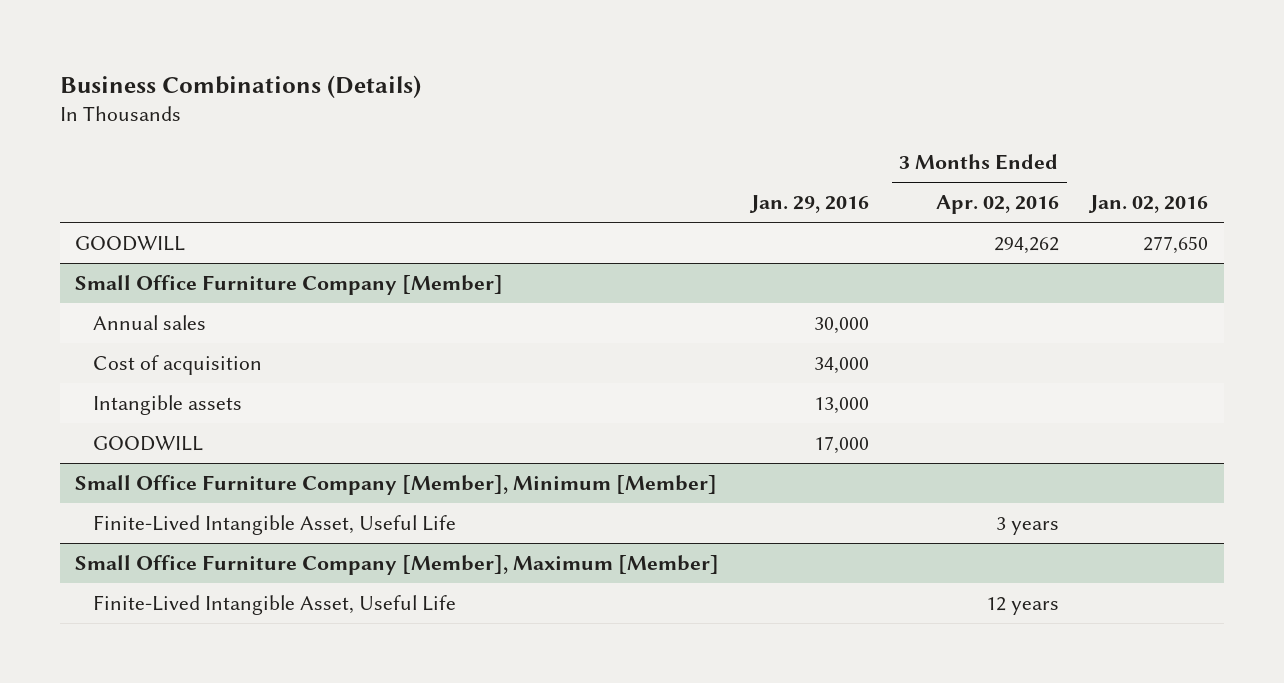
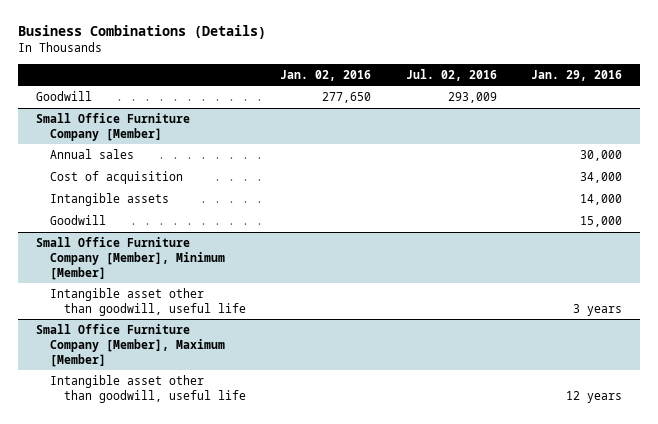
- | Jan. 29, 2016 | 3 Months Ended Apr. 02, 2016 | Jan. 02, 2016
+ | Jan. 02, 2016 | Jul. 02, 2016 | Jan. 29, 2016
- GOODWILL | | 294,262 | 277,650
+ Goodwill | 277,650 | 293,009 |
@ Small Office Furniture Company [Member]
- Intangible assets | 13,000 | |
- GOODWILL | 17,000 | |
+ Intangible assets | | | 14,000
+ Goodwill | | | 15,000
@ Small Office Furniture Company [Member], Minimum [Member]
- Finite-Lived Intangible Asset, Useful Life | | 3 years |
+ Intangible asset other than goodwill, useful life | | | 3 years
@ Small Office Furniture Company [Member], Maximum [Member]
- Finite-Lived Intangible Asset, Useful Life | | 12 years |
+ Intangible asset other than goodwill, useful life | | | 12 years

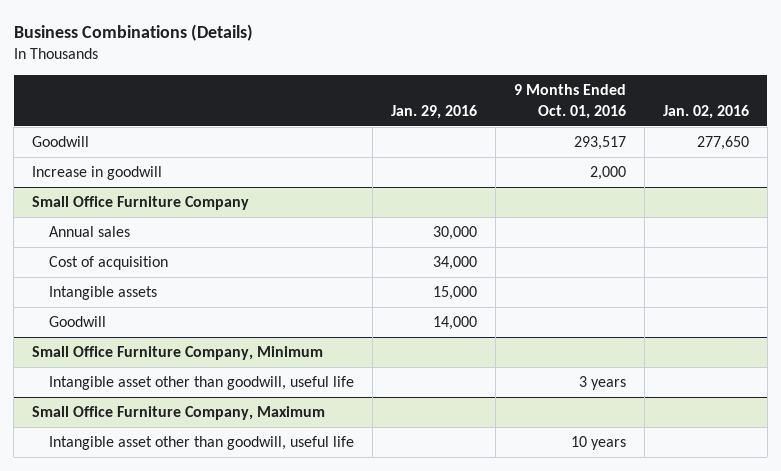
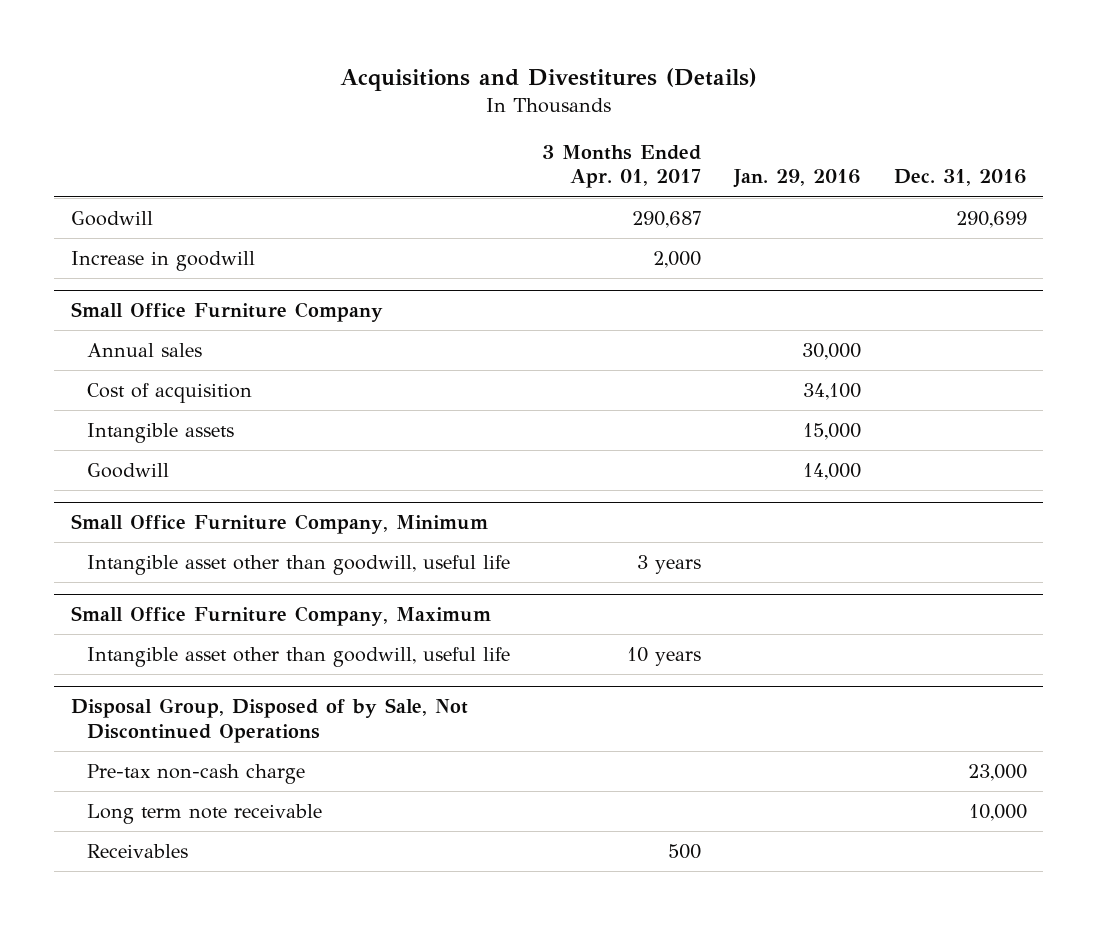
- Business Combinations (Details)
+ Acquisitions and Divestitures (Details)
- | Jan. 29, 2016 | 9 Months Ended Oct. 01, 2016 | Jan. 02, 2016
+ | 3 Months Ended Apr. 01, 2017 | Jan. 29, 2016 | Dec. 31, 2016
@ Small Office Furniture Company
- Cost of acquisition | 34,000 | |
+ Cost of acquisition | | 34,100 |
+ Disposal Group, Disposed of by Sale, Not Discontinued Operations
+ Pre-tax non-cash charge | | | 23,000
+ Long term note receivable | | | 10,000
+ Receivables | 500 | |

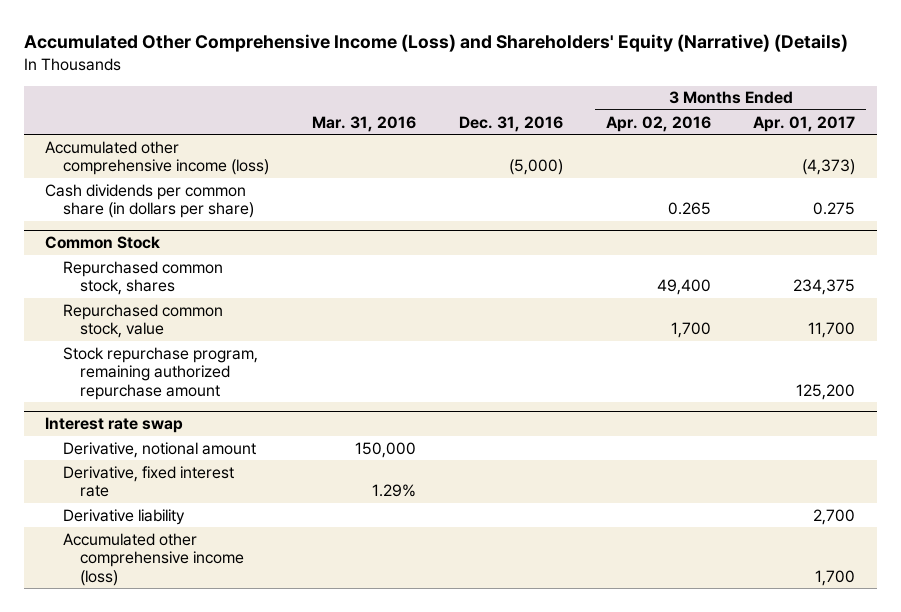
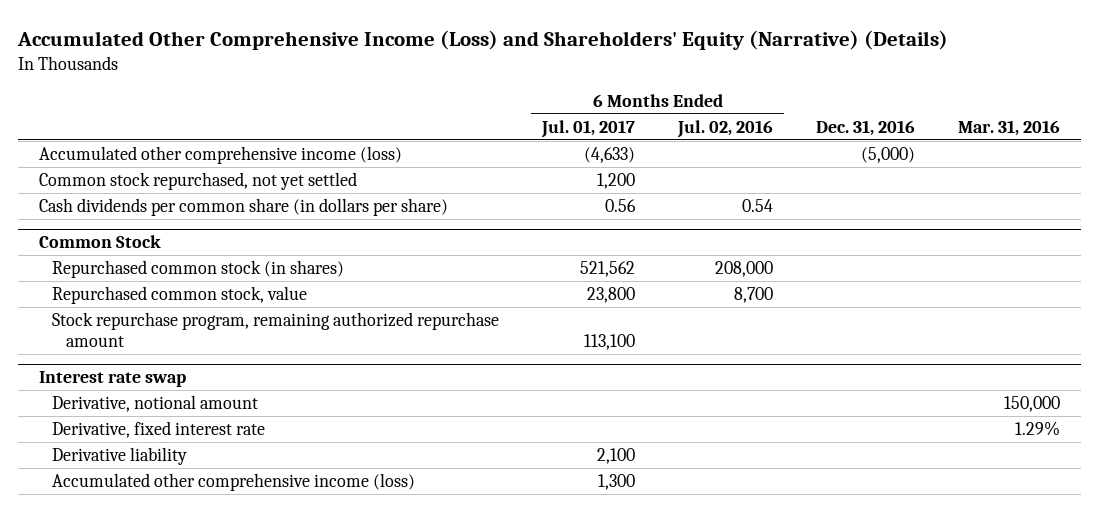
- | Mar. 31, 2016 | Dec. 31, 2016 | 3 Months Ended Apr. 02, 2016 | 3 Months Ended Apr. 01, 2017
+ | 6 Months Ended Jul. 01, 2017 | 6 Months Ended Jul. 02, 2016 | Dec. 31, 2016 | Mar. 31, 2016
+ Common stock repurchased, not yet settled | 1,200 | | |
@ Common Stock
- Repurchased common stock, shares | | | 49,400 | 234,375
+ Repurchased common stock (in shares) | 521,562 | 208,000 | |

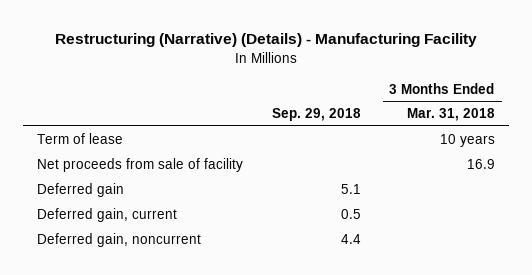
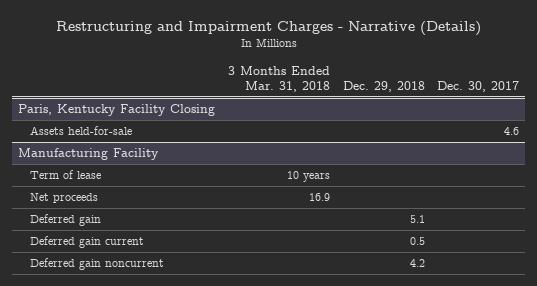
- Restructuring (Narrative) (Details) - Manufacturing Facility
+ Restructuring and Impairment Charges - Narrative (Details)
- | Sep. 29, 2018 | 3 Months Ended Mar. 31, 2018
+ | 3 Months Ended Mar. 31, 2018 | Dec. 29, 2018 | Dec. 30, 2017
+ Paris, Kentucky Facility Closing
+ Assets held-for-sale | | | 4.6
+ Manufacturing Facility
- Net proceeds from sale of facility | | 16.9
+ Net proceeds | 16.9 | |
- Deferred gain, current | 0.5 |
- Deferred gain, noncurrent | 4.4 |
+ Deferred gain current | | 0.5 |
+ Deferred gain noncurrent | | 4.2 |

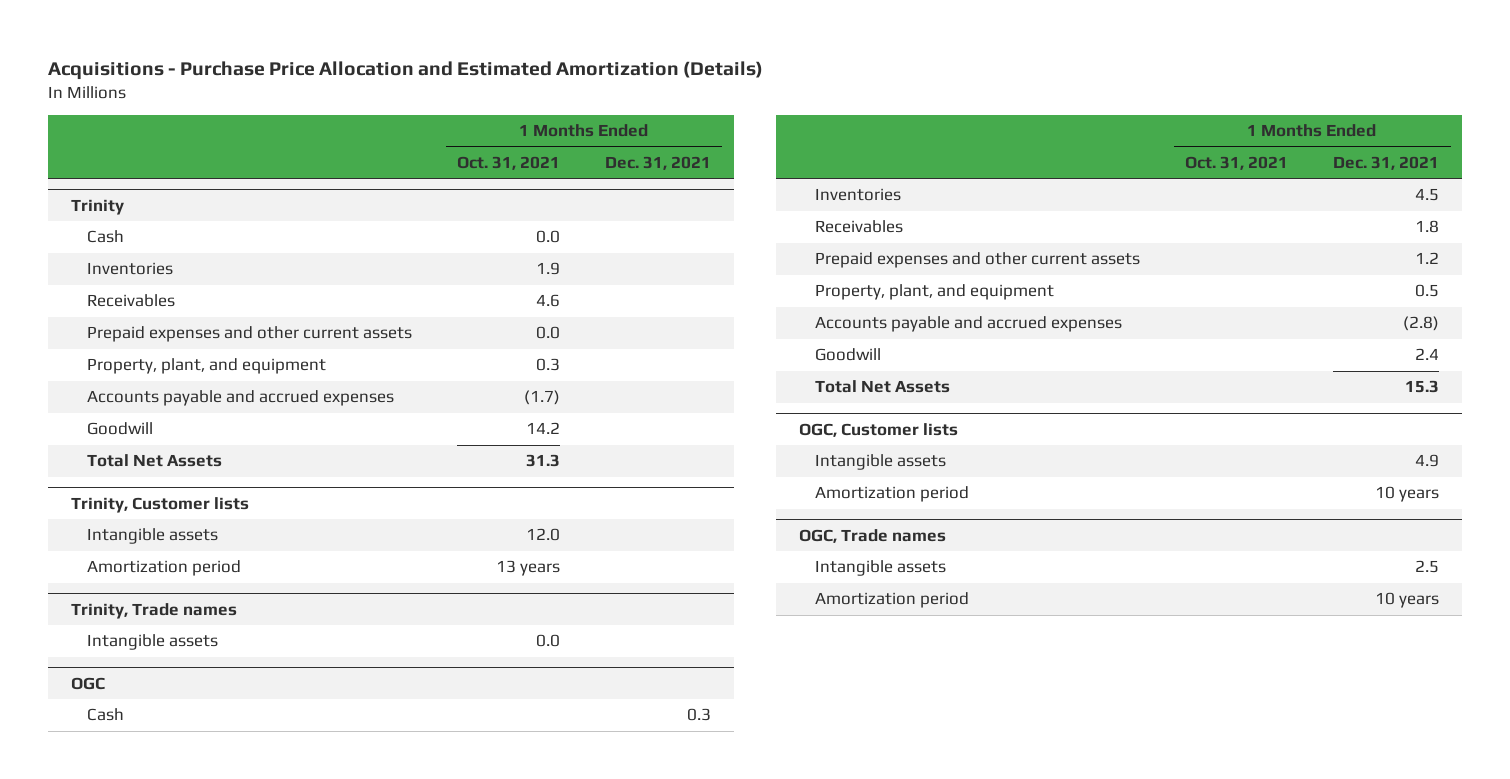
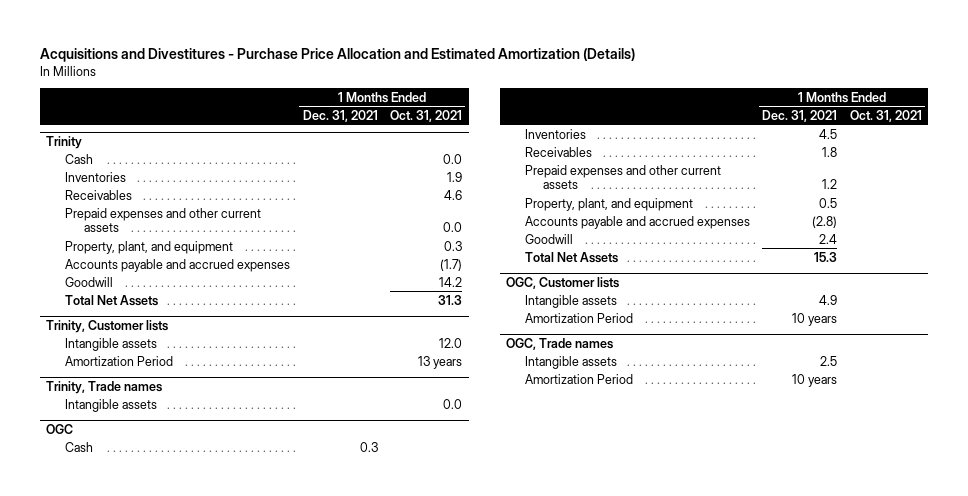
- Acquisitions - Purchase Price Allocation and Estimated Amortization (Details)
+ Acquisitions and Divestitures - Purchase Price Allocation and Estimated Amortization (Details)
- | 1 Months Ended Oct. 31, 2021 | 1 Months Ended Dec. 31, 2021
+ | 1 Months Ended Dec. 31, 2021 | 1 Months Ended Oct. 31, 2021
@ Trinity, Customer lists
- Amortization period | 13 years |
+ Amortization Period | | 13 years
@ OGC, Customer lists
- Amortization period | | 10 years
+ Amortization Period | 10 years |
@ OGC, Trade names
- Amortization period | | 10 years
+ Amortization Period | 10 years |

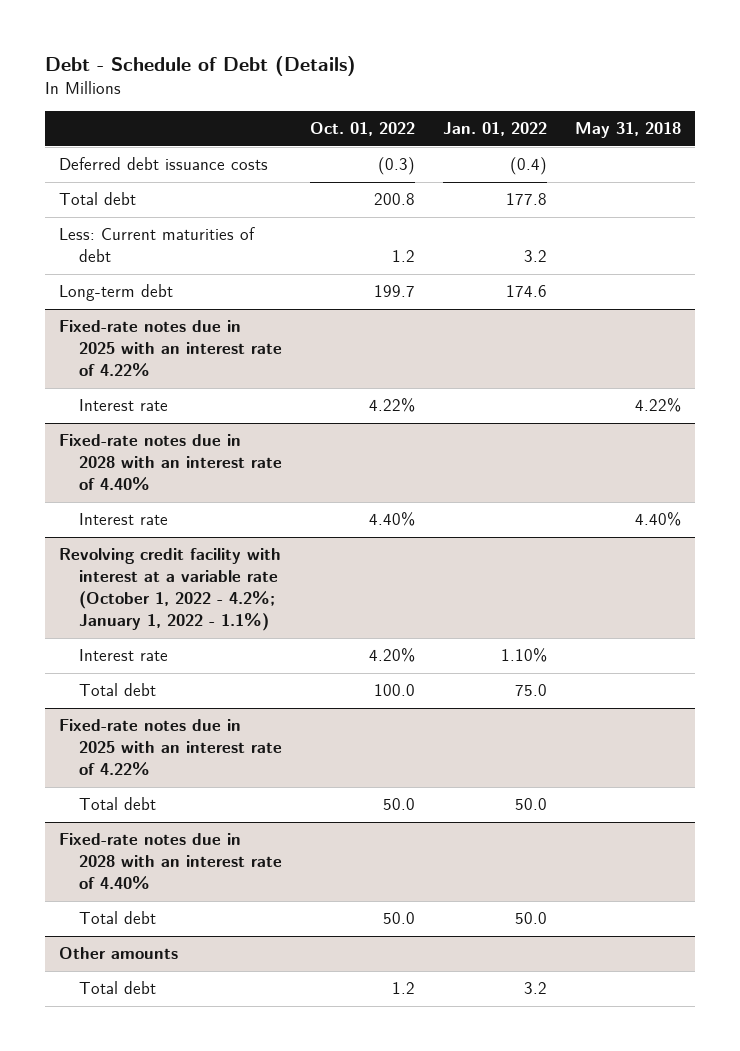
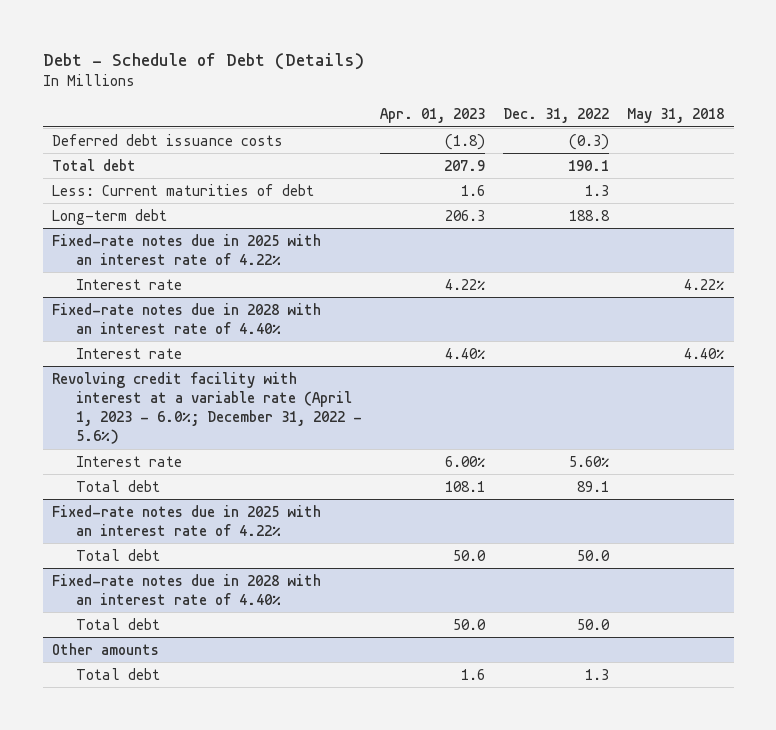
- | Oct. 01, 2022 | Jan. 01, 2022 | May 31, 2018
+ | Apr. 01, 2023 | Dec. 31, 2022 | May 31, 2018
- Revolving credit facility with interest at a variable rate (October 1, 2022 - 4.2%; January 1, 2022 - 1.1%)
+ Revolving credit facility with interest at a variable rate (April 1, 2023 - 6.0%; December 31, 2022 - 5.6%)

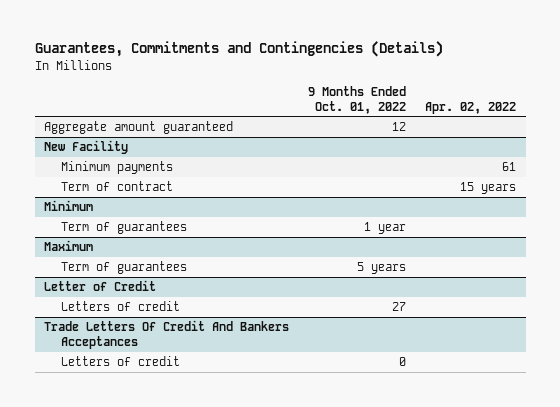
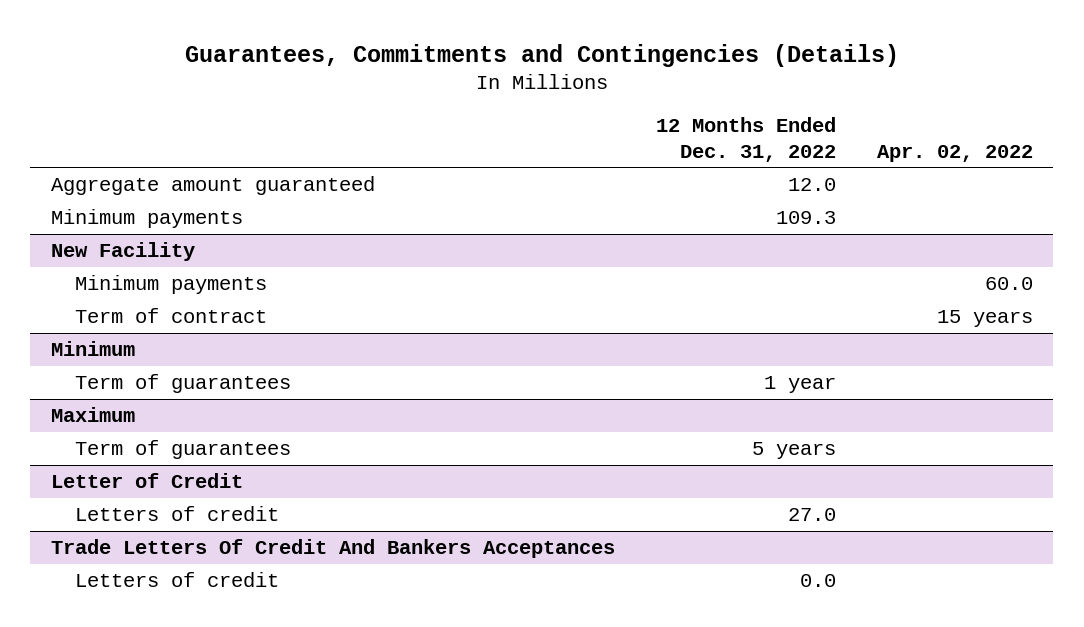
- | 9 Months Ended Oct. 01, 2022 | Apr. 02, 2022
+ | 12 Months Ended Dec. 31, 2022 | Apr. 02, 2022
+ Minimum payments | 109.3 |
@ New Facility
- Minimum payments | | 61
+ Minimum payments | | 60.0

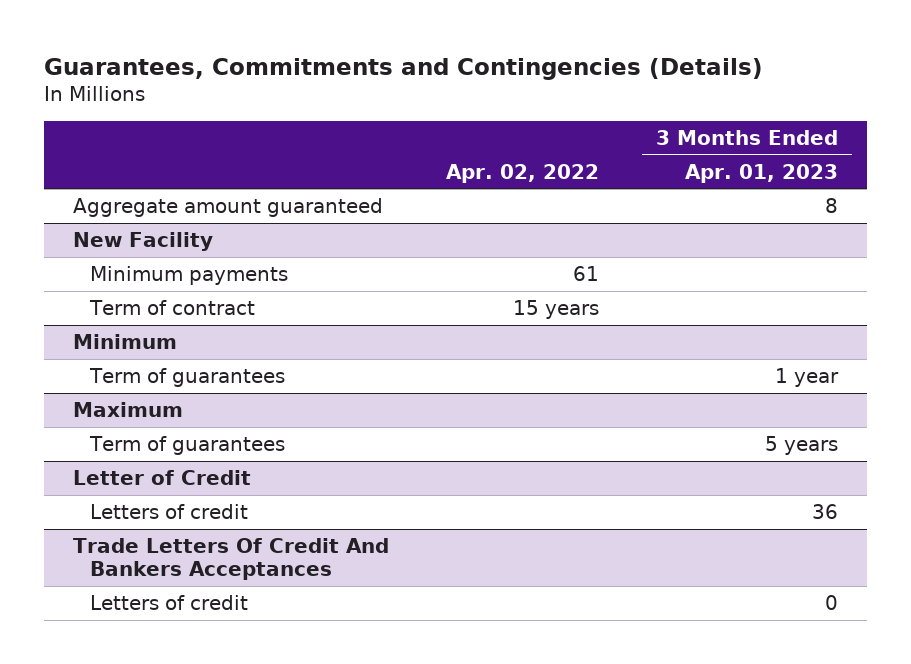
- | 12 Months Ended Dec. 31, 2022 | Apr. 02, 2022
+ | Apr. 02, 2022 | 3 Months Ended Apr. 01, 2023
- Minimum payments | 109.3 |
@ New Facility
- Minimum payments | | 60.0
+ Minimum payments | 61 |

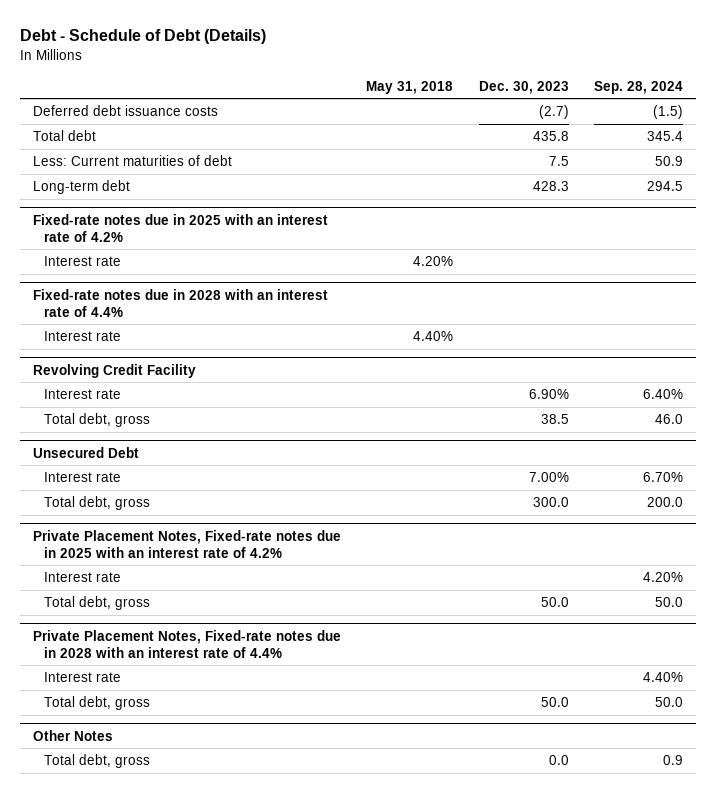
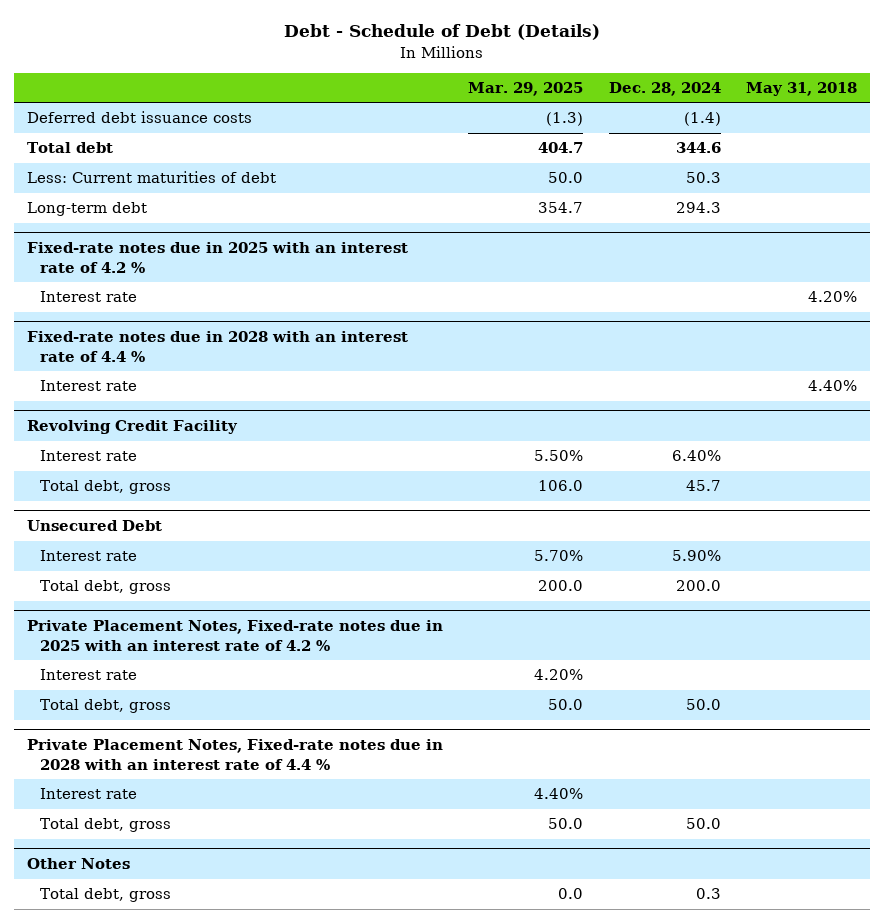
- | May 31, 2018 | Dec. 30, 2023 | Sep. 28, 2024
+ | Mar. 29, 2025 | Dec. 28, 2024 | May 31, 2018
- Fixed-rate notes due in 2025 with an interest rate of 4.2%
+ Fixed-rate notes due in 2025 with an interest rate of 4.2 %
- Fixed-rate notes due in 2028 with an interest rate of 4.4%
+ Fixed-rate notes due in 2028 with an interest rate of 4.4 %
- Private Placement Notes, Fixed-rate notes due in 2025 with an interest rate of 4.2%
+ Private Placement Notes, Fixed-rate notes due in 2025 with an interest rate of 4.2 %
- Private Placement Notes, Fixed-rate notes due in 2028 with an interest rate of 4.4%
+ Private Placement Notes, Fixed-rate notes due in 2028 with an interest rate of 4.4 %

